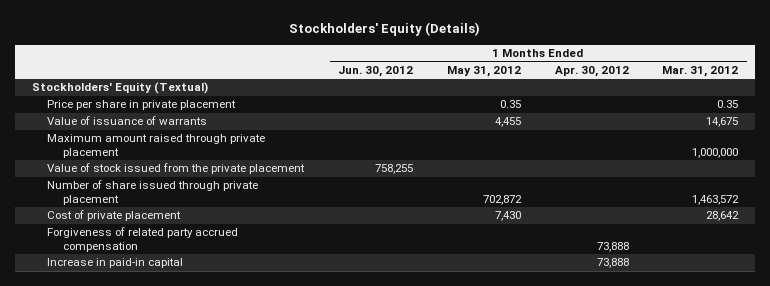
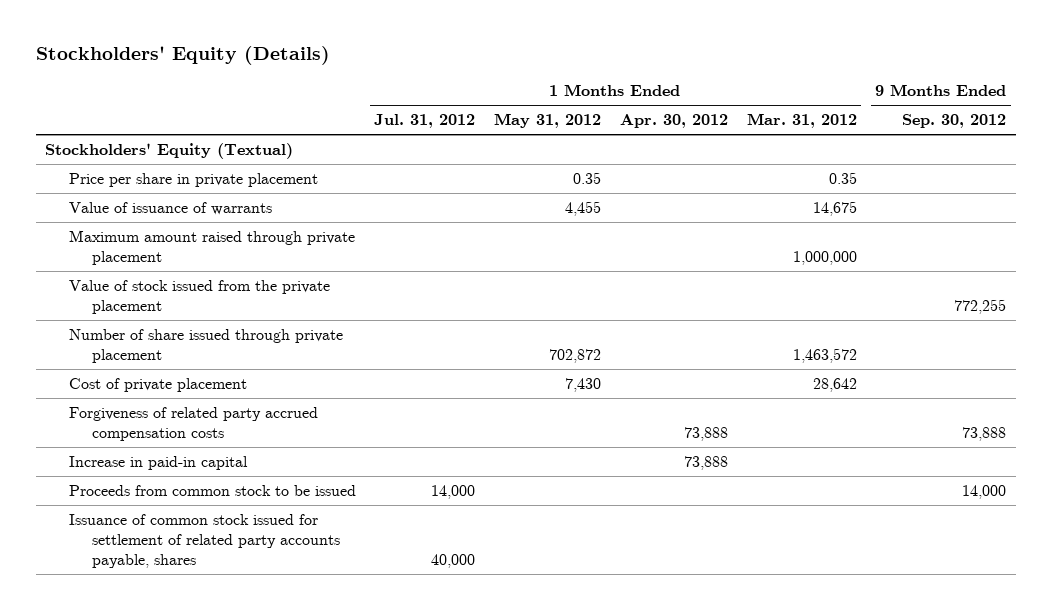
- | 1 Months Ended Jun. 30, 2012 | 1 Months Ended May 31, 2012 | 1 Months Ended Apr. 30, 2012 | 1 Months Ended Mar. 31, 2012
+ | 1 Months Ended Jul. 31, 2012 | 1 Months Ended May 31, 2012 | 1 Months Ended Apr. 30, 2012 | 1 Months Ended Mar. 31, 2012 | 9 Months Ended Sep. 30, 2012
- Forgiveness of related party accrued compensation | | | 73,888 |
+ Forgiveness of related party accrued compensation costs | | | 73,888 | | 73,888
+ Proceeds from common stock to be issued | 14,000 | | | | 14,000
+ Issuance of common stock issued for settlement of related party accounts payable, shares | 40,000 | | | |

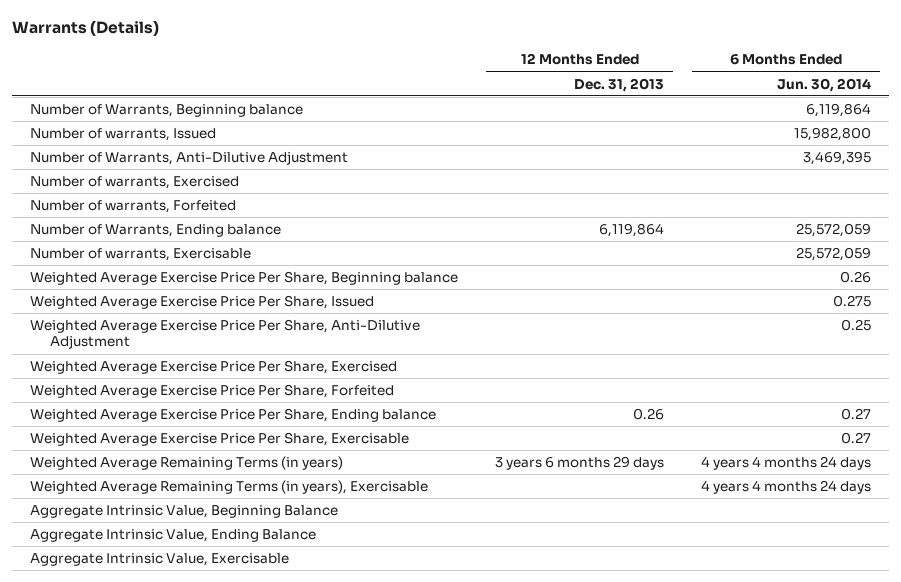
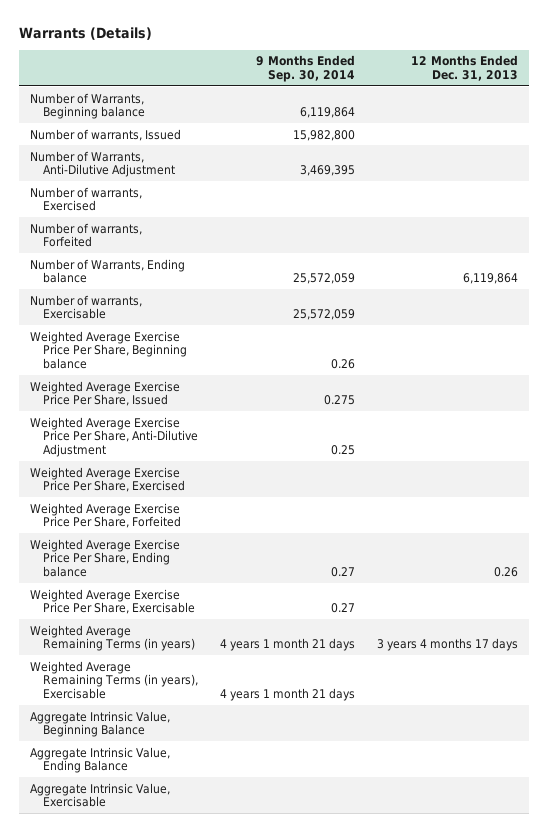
- | 12 Months Ended Dec. 31, 2013 | 6 Months Ended Jun. 30, 2014
+ | 9 Months Ended Sep. 30, 2014 | 12 Months Ended Dec. 31, 2013
- Weighted Average Remaining Terms (in years) | 3 years 6 months 29 days | 4 years 4 months 24 days
+ Weighted Average Remaining Terms (in years) | 4 years 1 month 21 days | 3 years 4 months 17 days

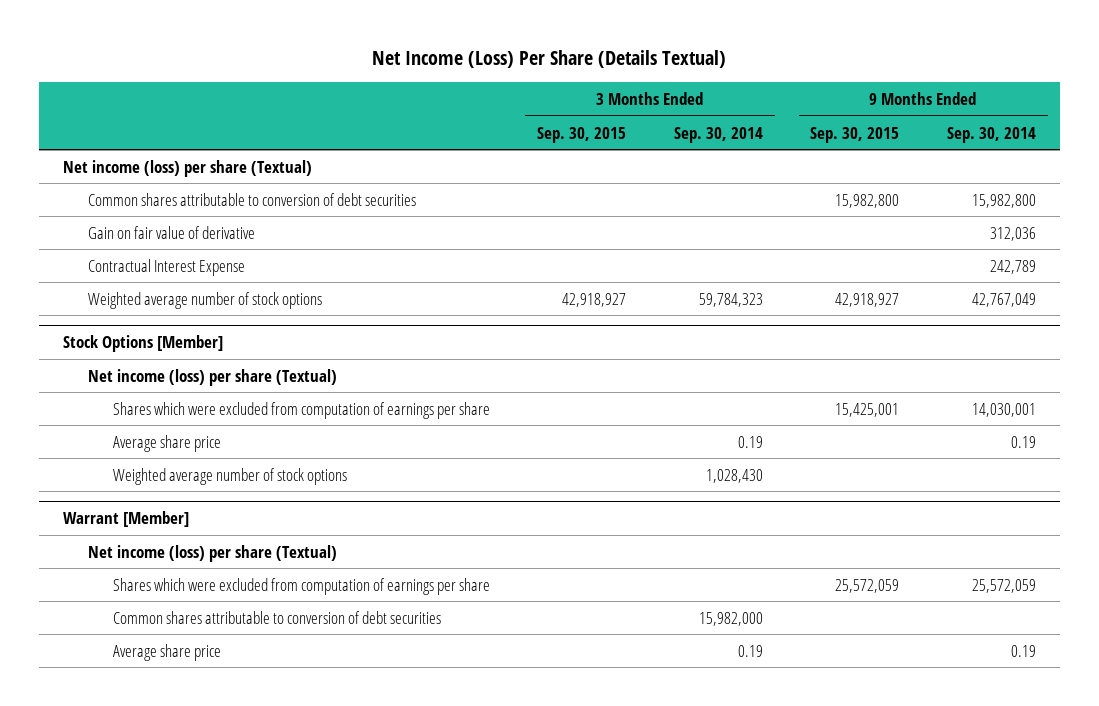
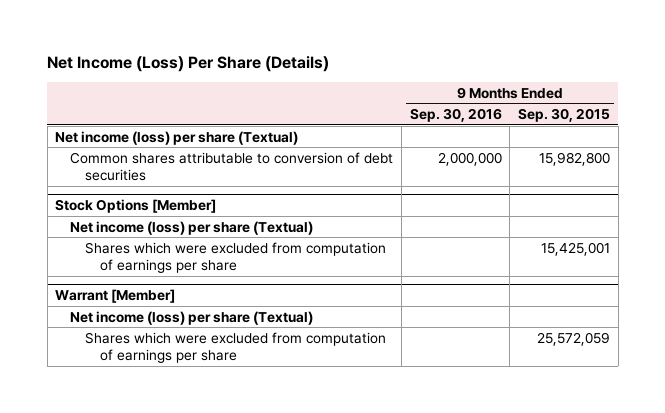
- Net Income (Loss) Per Share (Details Textual)
+ Net Income (Loss) Per Share (Details)
- | 3 Months Ended Sep. 30, 2015 | 3 Months Ended Sep. 30, 2014 | 9 Months Ended Sep. 30, 2015 | 9 Months Ended Sep. 30, 2014
+ | 9 Months Ended Sep. 30, 2016 | 9 Months Ended Sep. 30, 2015
- Gain on fair value of derivative | | | | 312,036
- Contractual Interest Expense | | | | 242,789
- Weighted average number of stock options | 42,918,927 | 59,784,323 | 42,918,927 | 42,767,049
@ Stock Options [Member]
- Average share price | | 0.19 | | 0.19
- Weighted average number of stock options | | 1,028,430 | |
@ Warrant [Member]
- Common shares attributable to conversion of debt securities | | 15,982,000 | |
- Average share price | | 0.19 | | 0.19

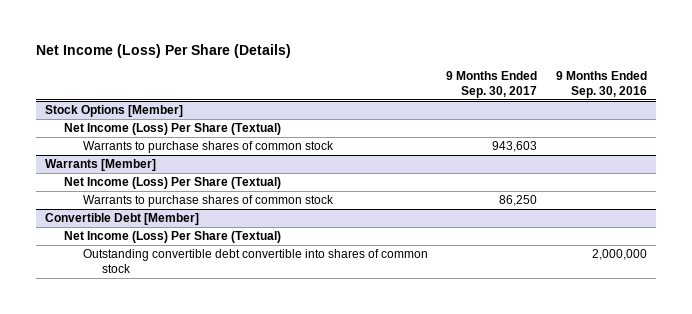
- | 9 Months Ended Sep. 30, 2016 | 9 Months Ended Sep. 30, 2015
+ | 9 Months Ended Sep. 30, 2017 | 9 Months Ended Sep. 30, 2016
- Net income (loss) per share (Textual)
- Common shares attributable to conversion of debt securities | 2,000,000 | 15,982,800
@ Stock Options [Member]
- Net income (loss) per share (Textual)
- Shares which were excluded from computation of earnings per share | | 15,425,001
- Warrant [Member]
- Net income (loss) per share (Textual)
- Shares which were excluded from computation of earnings per share | | 25,572,059
@ Stock Options [Member]
+ Net Income (Loss) Per Share (Textual)
+ Warrants to purchase shares of common stock | 943,603 |
+ Warrants [Member]
+ Net Income (Loss) Per Share (Textual)
+ Warrants to purchase shares of common stock | 86,250 |
+ Convertible Debt [Member]
+ Net Income (Loss) Per Share (Textual)
+ Outstanding convertible debt convertible into shares of common stock | | 2,000,000

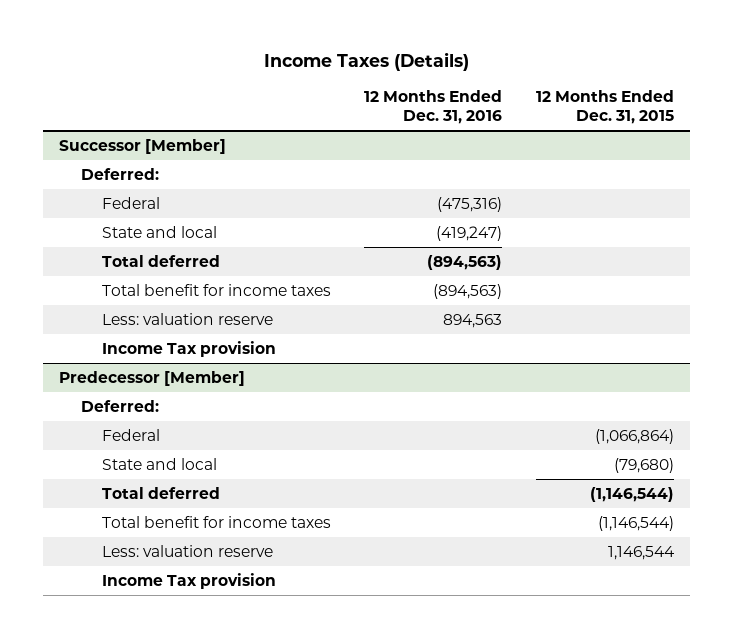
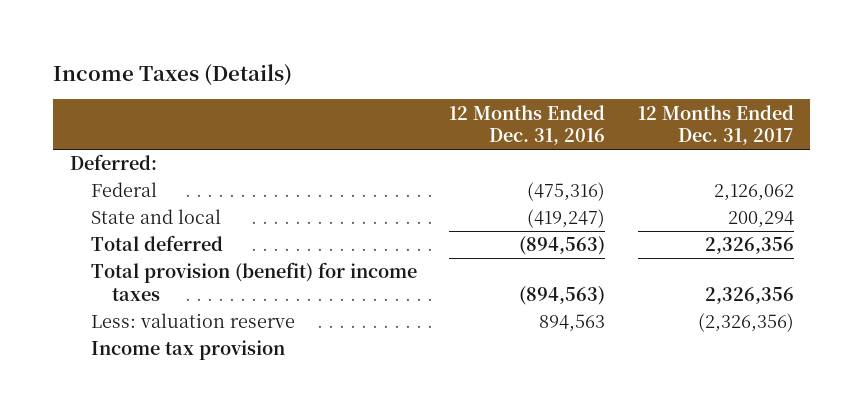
- | 12 Months Ended Dec. 31, 2016 | 12 Months Ended Dec. 31, 2015
+ | 12 Months Ended Dec. 31, 2016 | 12 Months Ended Dec. 31, 2017
- Successor [Member]
- Total benefit for income taxes | (894,563) |
+ Total provision (benefit) for income taxes | (894,563) | 2,326,356
- Income Tax provision
- Predecessor [Member]
- Deferred:
- Federal | | (1,066,864)
- State and local | | (79,680)
- Total deferred | | (1,146,544)
- Total benefit for income taxes | | (1,146,544)
- Less: valuation reserve | | 1,146,544
- Income Tax provision
+ Income tax provision

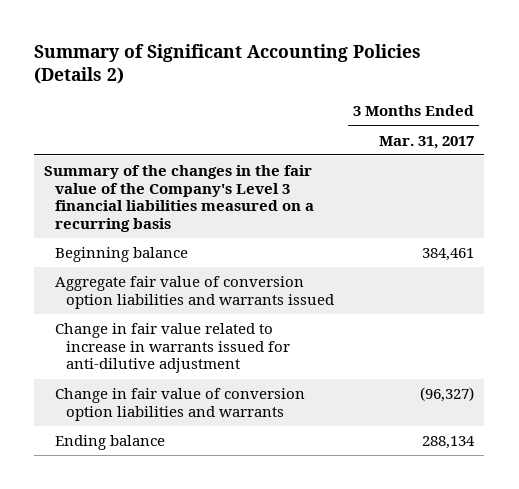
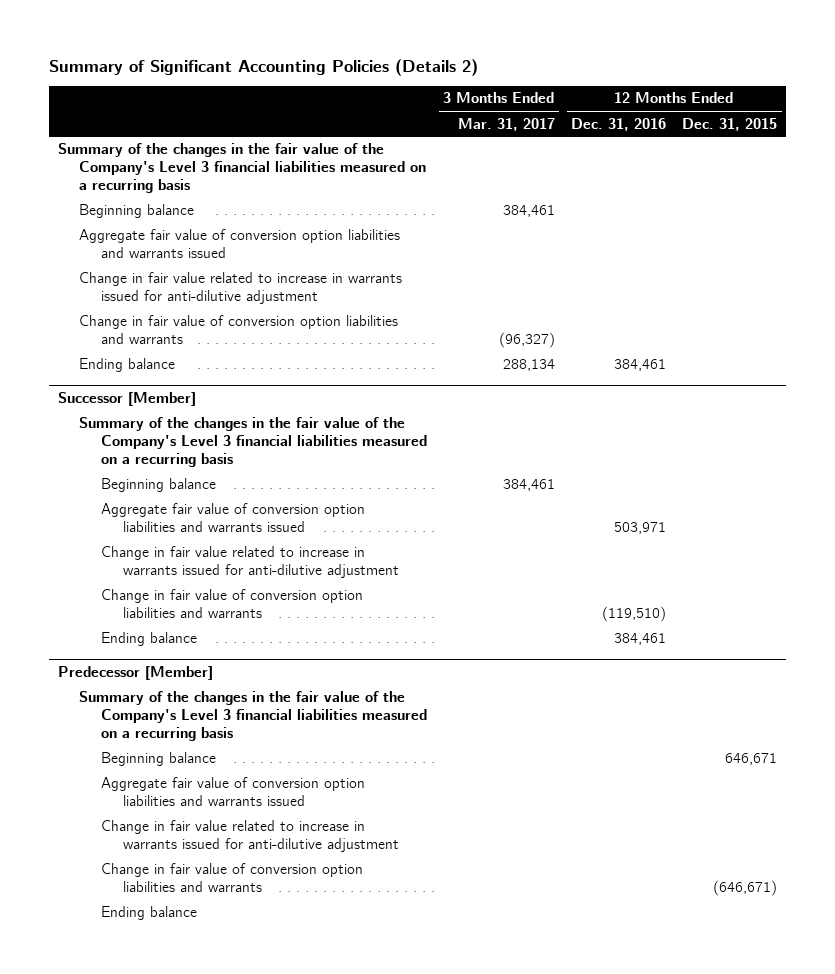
- | 3 Months Ended Mar. 31, 2017
+ | 3 Months Ended Mar. 31, 2017 | 12 Months Ended Dec. 31, 2016 | 12 Months Ended Dec. 31, 2015
+ Successor [Member]
+ Summary of the changes in the fair value of the Company's Level 3 financial liabilities measured on a recurring basis
+ Beginning balance | 384,461 | |
+ Aggregate fair value of conversion option liabilities and warrants issued | | 503,971 |
+ Change in fair value related to increase in warrants issued for anti-dilutive adjustment
+ Change in fair value of conversion option liabilities and warrants | | (119,510) |
+ Ending balance | | 384,461 |
+ Predecessor [Member]
+ Summary of the changes in the fair value of the Company's Level 3 financial liabilities measured on a recurring basis
+ Beginning balance | | | 646,671
+ Aggregate fair value of conversion option liabilities and warrants issued
+ Change in fair value related to increase in warrants issued for anti-dilutive adjustment
+ Change in fair value of conversion option liabilities and warrants | | | (646,671)
+ Ending balance

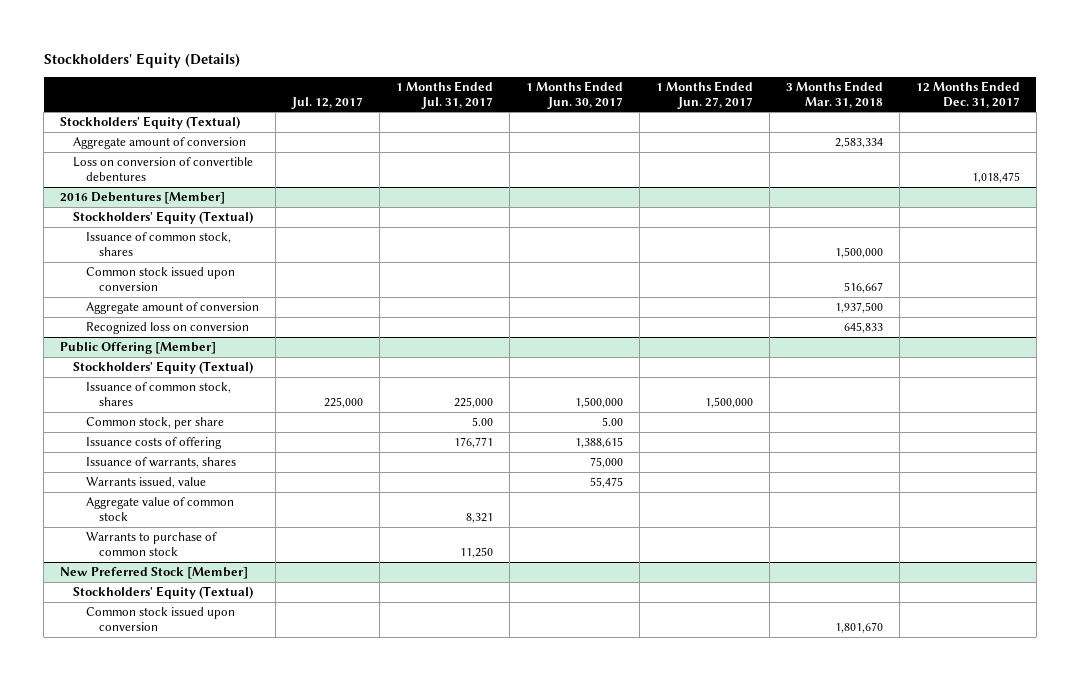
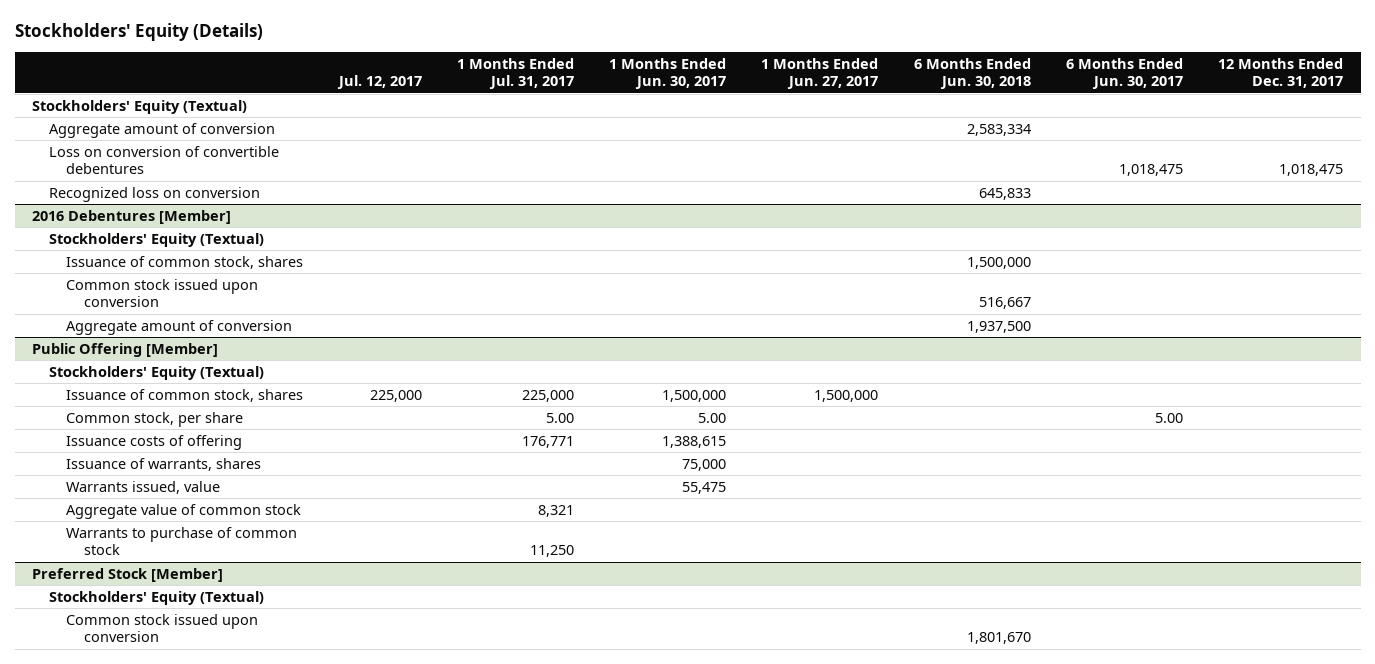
- | Jul. 12, 2017 | 1 Months Ended Jul. 31, 2017 | 1 Months Ended Jun. 30, 2017 | 1 Months Ended Jun. 27, 2017 | 3 Months Ended Mar. 31, 2018 | 12 Months Ended Dec. 31, 2017
+ | Jul. 12, 2017 | 1 Months Ended Jul. 31, 2017 | 1 Months Ended Jun. 30, 2017 | 1 Months Ended Jun. 27, 2017 | 6 Months Ended Jun. 30, 2018 | 6 Months Ended Jun. 30, 2017 | 12 Months Ended Dec. 31, 2017
+ Recognized loss on conversion | | | | | 645,833 | |
@ 2016 Debentures [Member]
- Recognized loss on conversion | | | | | 645,833 |
- New Preferred Stock [Member]
+ Preferred Stock [Member]

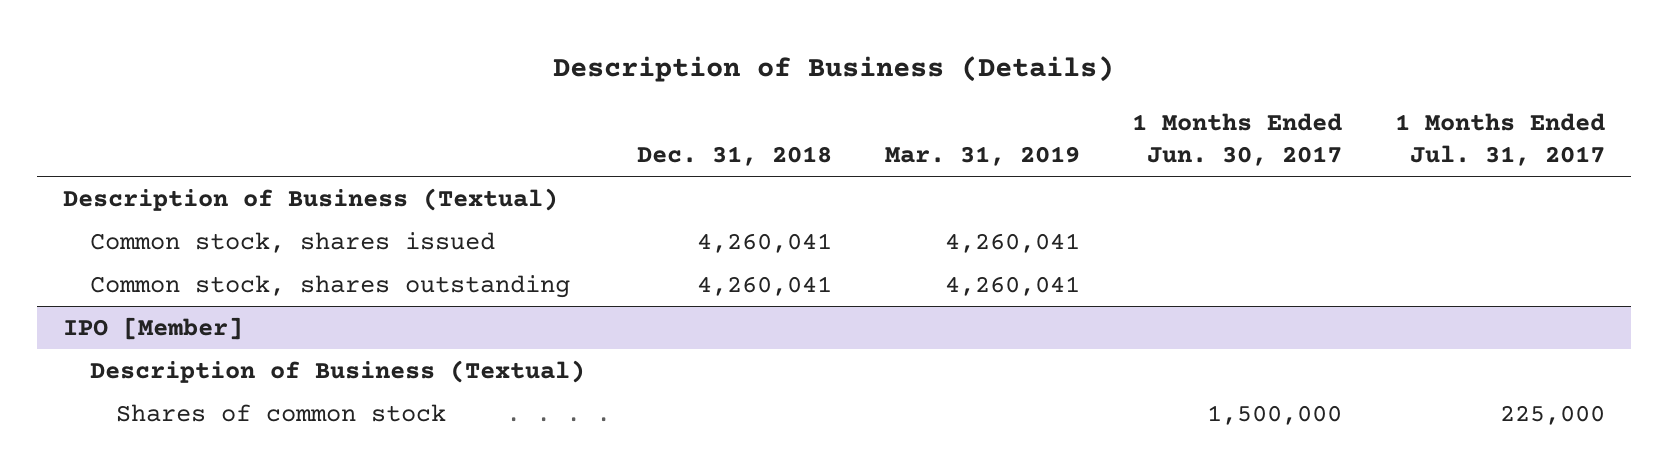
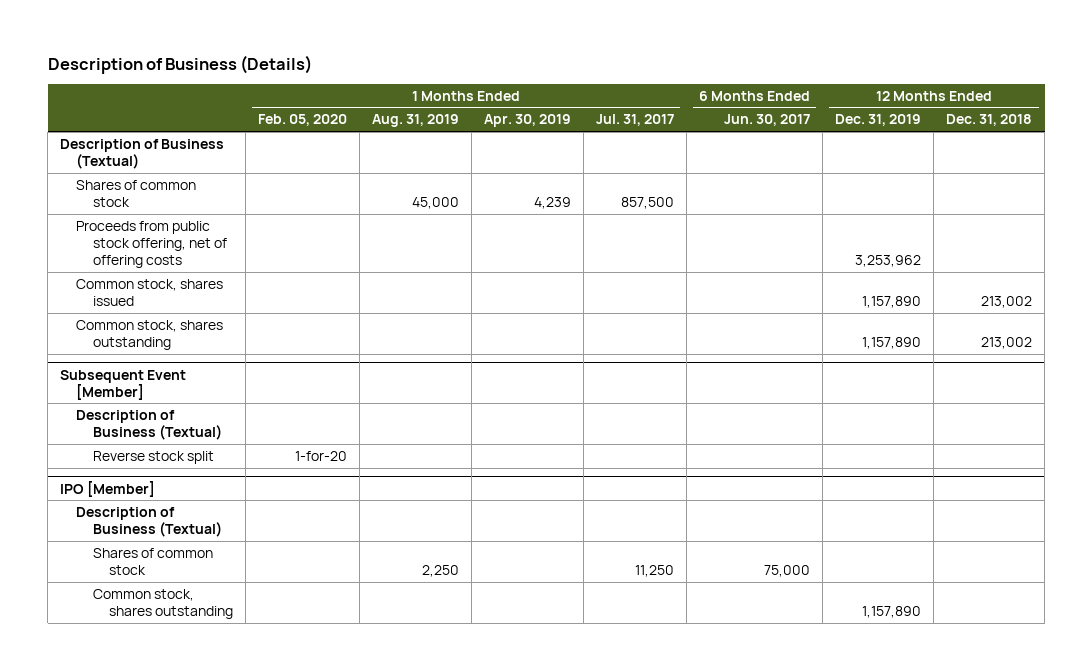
- | Dec. 31, 2018 | Mar. 31, 2019 | 1 Months Ended Jun. 30, 2017 | 1 Months Ended Jul. 31, 2017
+ | 1 Months Ended Feb. 05, 2020 | 1 Months Ended Aug. 31, 2019 | 1 Months Ended Apr. 30, 2019 | 1 Months Ended Jul. 31, 2017 | 6 Months Ended Jun. 30, 2017 | 12 Months Ended Dec. 31, 2019 | 12 Months Ended Dec. 31, 2018
+ Shares of common stock | | 45,000 | 4,239 | 857,500 | | |
+ Proceeds from public stock offering, net of offering costs | | | | | | 3,253,962 |
+ Subsequent Event [Member]
+ Description of Business (Textual)
+ Reverse stock split | 1-for-20 | | | | | |
@ IPO [Member]
- Shares of common stock | | | 1,500,000 | 225,000
+ Shares of common stock | | 2,250 | | 11,250 | 75,000 | |
+ Common stock, shares outstanding | | | | | | 1,157,890 |

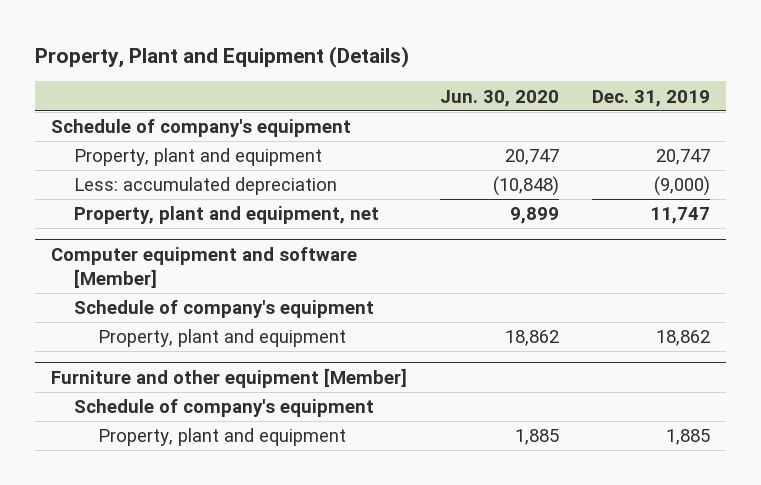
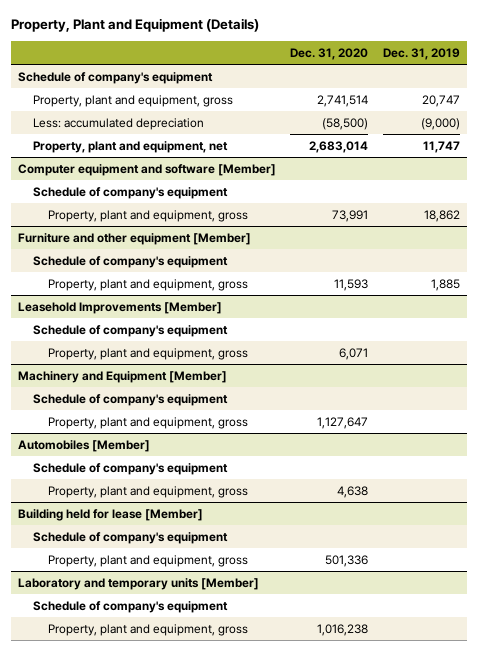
- | Jun. 30, 2020 | Dec. 31, 2019
+ | Dec. 31, 2020 | Dec. 31, 2019
- Property, plant and equipment | 20,747 | 20,747
+ Property, plant and equipment, gross | 2,741,514 | 20,747
@ Computer equipment and software [Member]
- Property, plant and equipment | 18,862 | 18,862
+ Property, plant and equipment, gross | 73,991 | 18,862
@ Furniture and other equipment [Member]
- Property, plant and equipment | 1,885 | 1,885
+ Property, plant and equipment, gross | 11,593 | 1,885
+ Leasehold Improvements [Member]
+ Schedule of company's equipment
+ Property, plant and equipment, gross | 6,071 |
+ Machinery and Equipment [Member]
+ Schedule of company's equipment
+ Property, plant and equipment, gross | 1,127,647 |
+ Automobiles [Member]
+ Schedule of company's equipment
+ Property, plant and equipment, gross | 4,638 |
+ Building held for lease [Member]
+ Schedule of company's equipment
+ Property, plant and equipment, gross | 501,336 |
+ Laboratory and temporary units [Member]
+ Schedule of company's equipment
+ Property, plant and equipment, gross | 1,016,238 |

